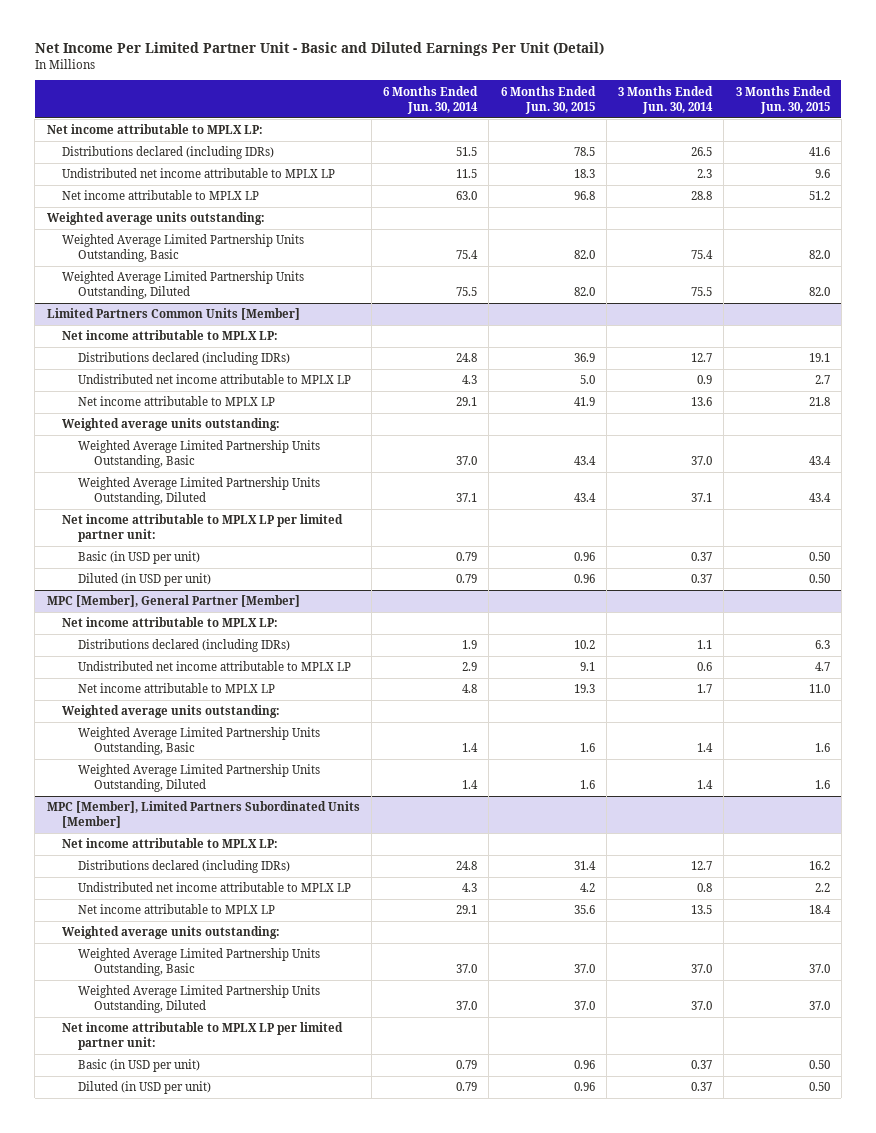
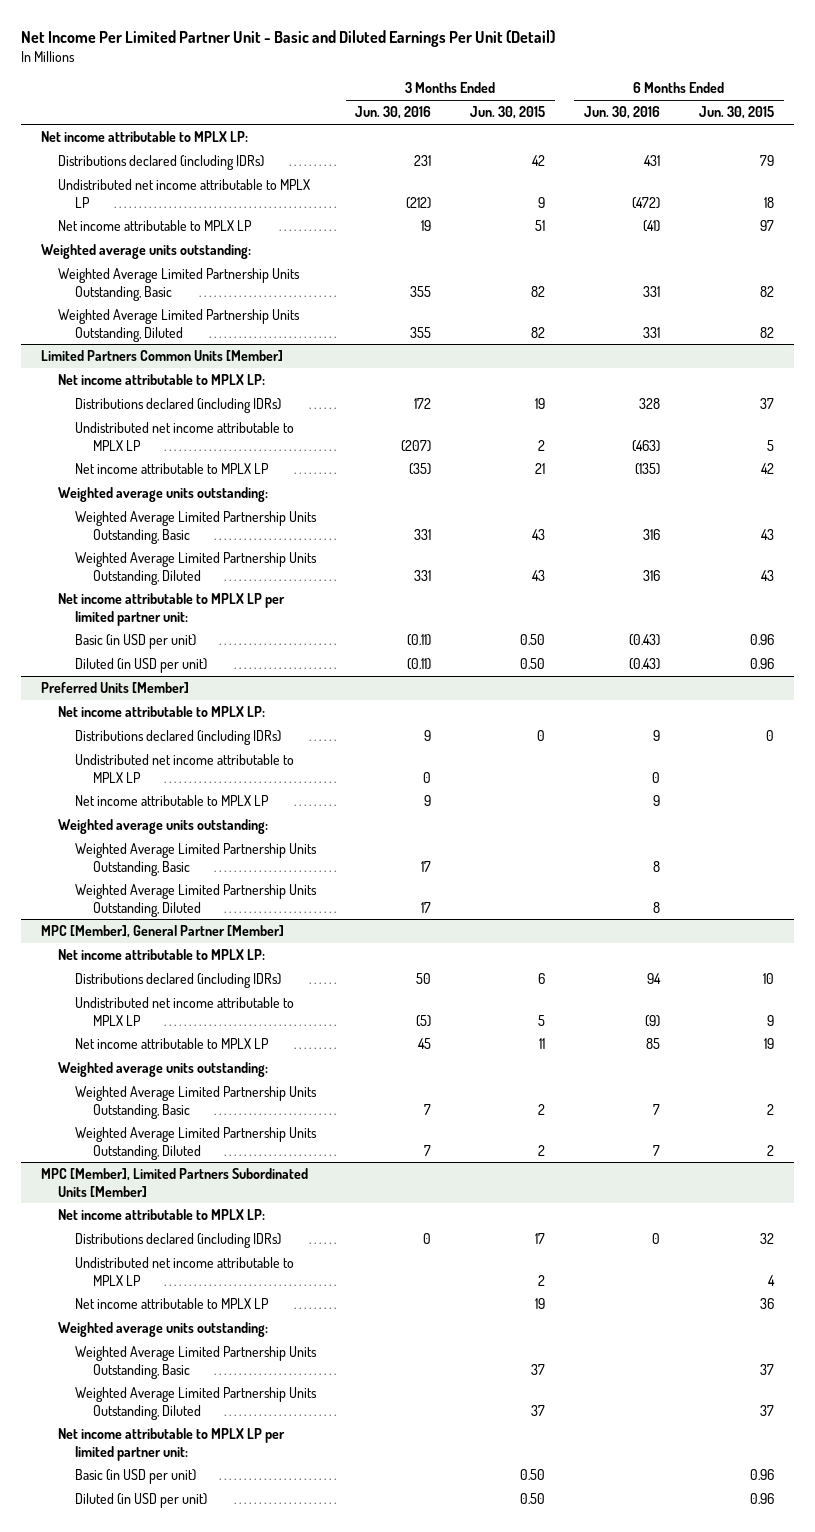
- | 6 Months Ended Jun. 30, 2014 | 6 Months Ended Jun. 30, 2015 | 3 Months Ended Jun. 30, 2014 | 3 Months Ended Jun. 30, 2015
+ | 3 Months Ended Jun. 30, 2016 | 3 Months Ended Jun. 30, 2015 | 6 Months Ended Jun. 30, 2016 | 6 Months Ended Jun. 30, 2015
- Distributions declared (including IDRs) | 51.5 | 78.5 | 26.5 | 41.6
- Undistributed net income attributable to MPLX LP | 11.5 | 18.3 | 2.3 | 9.6
- Net income attributable to MPLX LP | 63.0 | 96.8 | 28.8 | 51.2
+ Distributions declared (including IDRs) | 231 | 42 | 431 | 79
+ Undistributed net income attributable to MPLX LP | (212) | 9 | (472) | 18
+ Net income attributable to MPLX LP | 19 | 51 | (41) | 97
- Weighted Average Limited Partnership Units Outstanding, Basic | 75.4 | 82.0 | 75.4 | 82.0
- Weighted Average Limited Partnership Units Outstanding, Diluted | 75.5 | 82.0 | 75.5 | 82.0
+ Weighted Average Limited Partnership Units Outstanding, Basic | 355 | 82 | 331 | 82
+ Weighted Average Limited Partnership Units Outstanding, Diluted | 355 | 82 | 331 | 82
@ Limited Partners Common Units [Member]
- Distributions declared (including IDRs) | 24.8 | 36.9 | 12.7 | 19.1
- Undistributed net income attributable to MPLX LP | 4.3 | 5.0 | 0.9 | 2.7
- Net income attributable to MPLX LP | 29.1 | 41.9 | 13.6 | 21.8
+ Distributions declared (including IDRs) | 172 | 19 | 328 | 37
+ Undistributed net income attributable to MPLX LP | (207) | 2 | (463) | 5
+ Net income attributable to MPLX LP | (35) | 21 | (135) | 42
- Weighted Average Limited Partnership Units Outstanding, Basic | 37.0 | 43.4 | 37.0 | 43.4
- Weighted Average Limited Partnership Units Outstanding, Diluted | 37.1 | 43.4 | 37.1 | 43.4
+ Weighted Average Limited Partnership Units Outstanding, Basic | 331 | 43 | 316 | 43
+ Weighted Average Limited Partnership Units Outstanding, Diluted | 331 | 43 | 316 | 43
+ Preferred Units [Member]
+ Net income attributable to MPLX LP:
+ Distributions declared (including IDRs) | 9 | 0 | 9 | 0
+ Undistributed net income attributable to MPLX LP | 0 | | 0 |
+ Net income attributable to MPLX LP | 9 | | 9 |
+ Weighted average units outstanding:
+ Weighted Average Limited Partnership Units Outstanding, Basic | 17 | | 8 |
+ Weighted Average Limited Partnership Units Outstanding, Diluted | 17 | | 8 |
@ MPC [Member], General Partner [Member]
- Distributions declared (including IDRs) | 1.9 | 10.2 | 1.1 | 6.3
- Undistributed net income attributable to MPLX LP | 2.9 | 9.1 | 0.6 | 4.7
- Net income attributable to MPLX LP | 4.8 | 19.3 | 1.7 | 11.0
+ Distributions declared (including IDRs) | 50 | 6 | 94 | 10
+ Undistributed net income attributable to MPLX LP | (5) | 5 | (9) | 9
+ Net income attributable to MPLX LP | 45 | 11 | 85 | 19
- Weighted Average Limited Partnership Units Outstanding, Basic | 1.4 | 1.6 | 1.4 | 1.6
- Weighted Average Limited Partnership Units Outstanding, Diluted | 1.4 | 1.6 | 1.4 | 1.6
+ Weighted Average Limited Partnership Units Outstanding, Basic | 7 | 2 | 7 | 2
+ Weighted Average Limited Partnership Units Outstanding, Diluted | 7 | 2 | 7 | 2
@ MPC [Member], Limited Partners Subordinated Units [Member]
- Distributions declared (including IDRs) | 24.8 | 31.4 | 12.7 | 16.2
- Undistributed net income attributable to MPLX LP | 4.3 | 4.2 | 0.8 | 2.2
- Net income attributable to MPLX LP | 29.1 | 35.6 | 13.5 | 18.4
+ Distributions declared (including IDRs) | 0 | 17 | 0 | 32
+ Undistributed net income attributable to MPLX LP | | 2 | | 4
+ Net income attributable to MPLX LP | | 19 | | 36
- Weighted Average Limited Partnership Units Outstanding, Basic | 37.0 | 37.0 | 37.0 | 37.0
- Weighted Average Limited Partnership Units Outstanding, Diluted | 37.0 | 37.0 | 37.0 | 37.0
+ Weighted Average Limited Partnership Units Outstanding, Basic | | 37 | | 37
+ Weighted Average Limited Partnership Units Outstanding, Diluted | | 37 | | 37

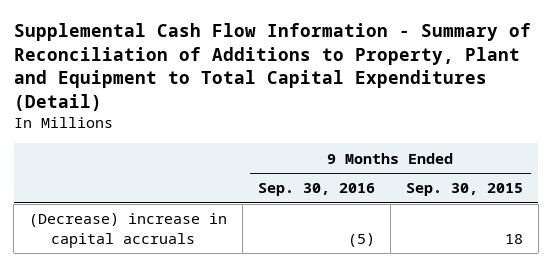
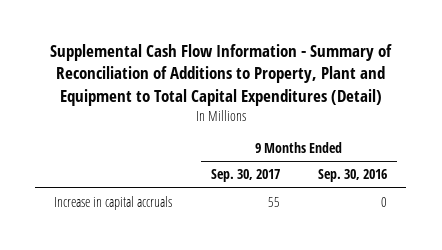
- | 9 Months Ended Sep. 30, 2016 | 9 Months Ended Sep. 30, 2015
+ | 9 Months Ended Sep. 30, 2017 | 9 Months Ended Sep. 30, 2016
- (Decrease) increase in capital accruals | (5) | 18
+ Increase in capital accruals | 55 | 0

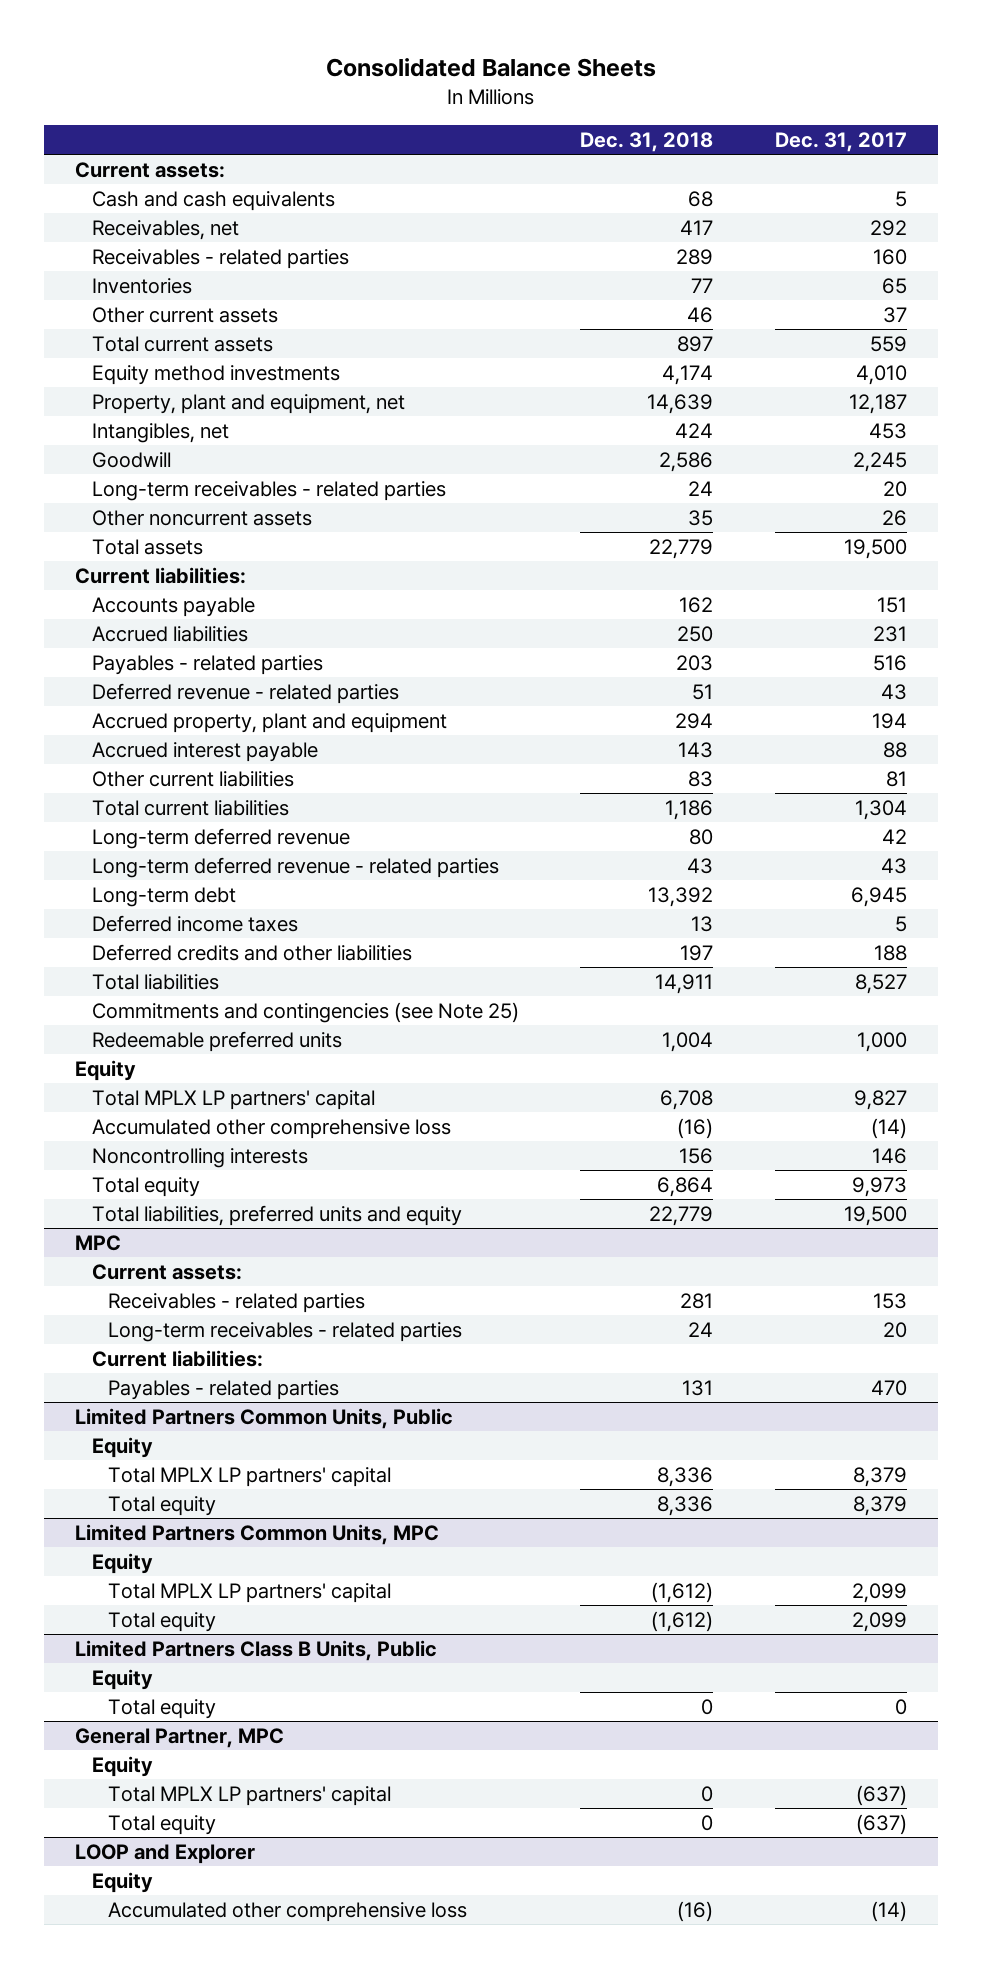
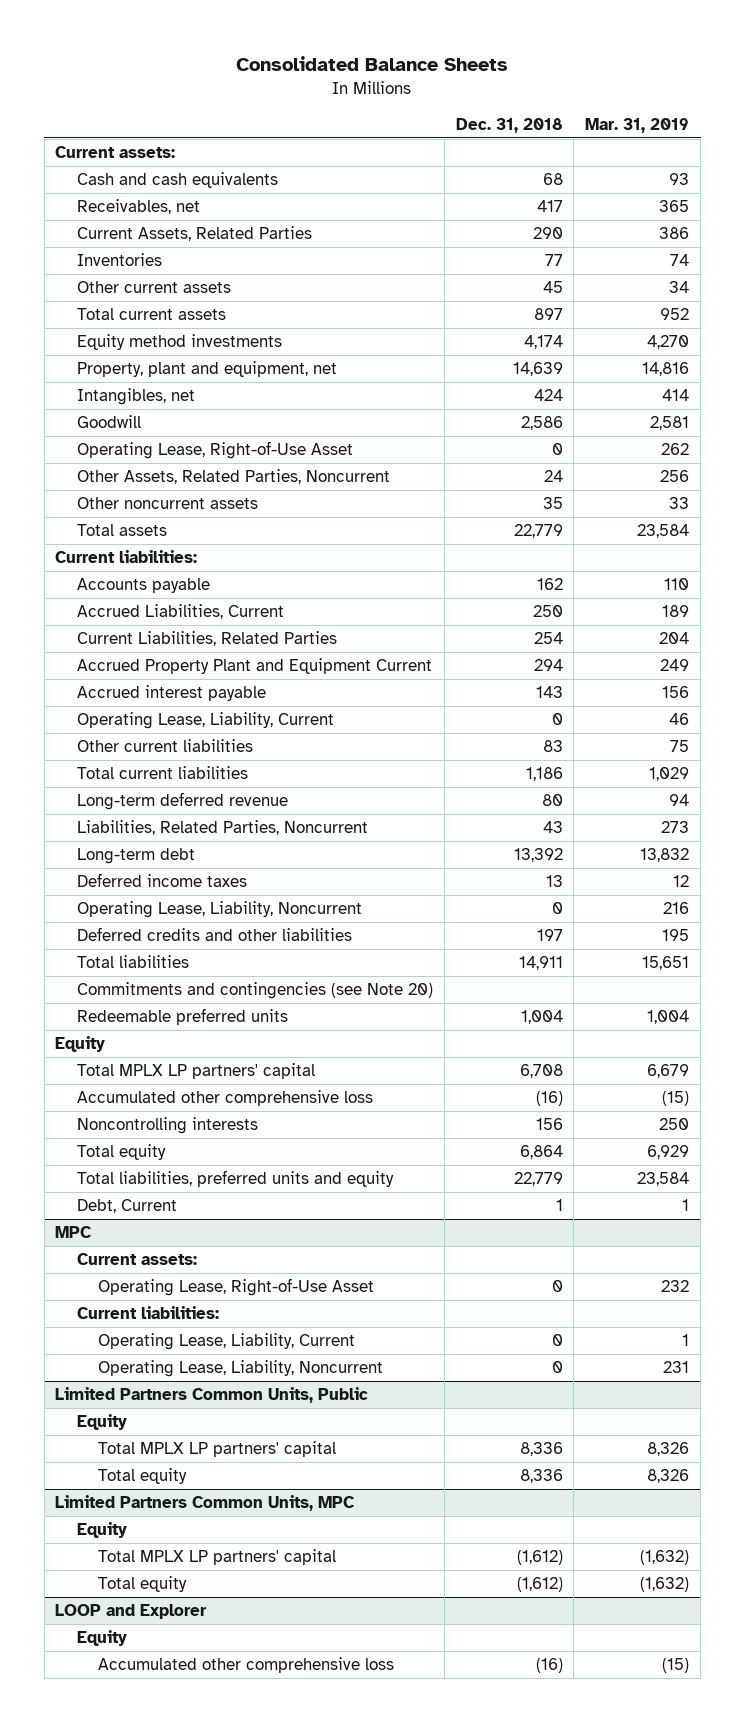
- | Dec. 31, 2018 | Dec. 31, 2017
+ | Dec. 31, 2018 | Mar. 31, 2019
- Receivables - related parties | 289 | 160
+ Current Assets, Related Parties | 290 | 386
- Other current assets | 46 | 37
+ Other current assets | 45 | 34
- Long-term receivables - related parties | 24 | 20
+ Operating Lease, Right-of-Use Asset | 0 | 262
+ Other Assets, Related Parties, Noncurrent | 24 | 256
- Accrued liabilities | 250 | 231
- Payables - related parties | 203 | 516
- Deferred revenue - related parties | 51 | 43
- Accrued property, plant and equipment | 294 | 194
+ Accrued Liabilities, Current | 250 | 189
+ Current Liabilities, Related Parties | 254 | 204
+ Accrued Property Plant and Equipment Current | 294 | 249
+ Operating Lease, Liability, Current | 0 | 46
- Long-term deferred revenue - related parties | 43 | 43
+ Liabilities, Related Parties, Noncurrent | 43 | 273
+ Operating Lease, Liability, Noncurrent | 0 | 216
- Commitments and contingencies (see Note 25)
+ Commitments and contingencies (see Note 20)
+ Debt, Current | 1 | 1
@ MPC
- Receivables - related parties | 281 | 153
- Long-term receivables - related parties | 24 | 20
+ Operating Lease, Right-of-Use Asset | 0 | 232
- Payables - related parties | 131 | 470
+ Operating Lease, Liability, Current | 0 | 1
+ Operating Lease, Liability, Noncurrent | 0 | 231
- Limited Partners Class B Units, Public
- Equity
- Total equity | 0 | 0
- General Partner, MPC
- Equity
- Total MPLX LP partners' capital | 0 | (637)
- Total equity | 0 | (637)

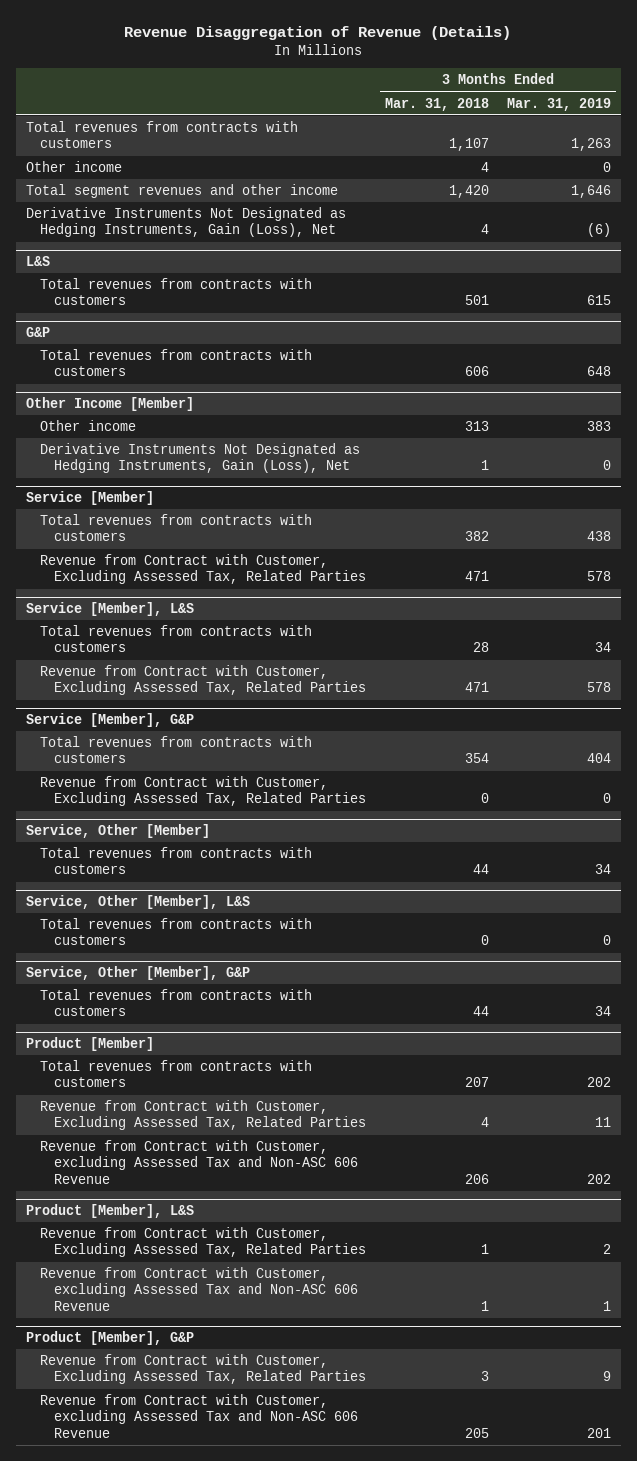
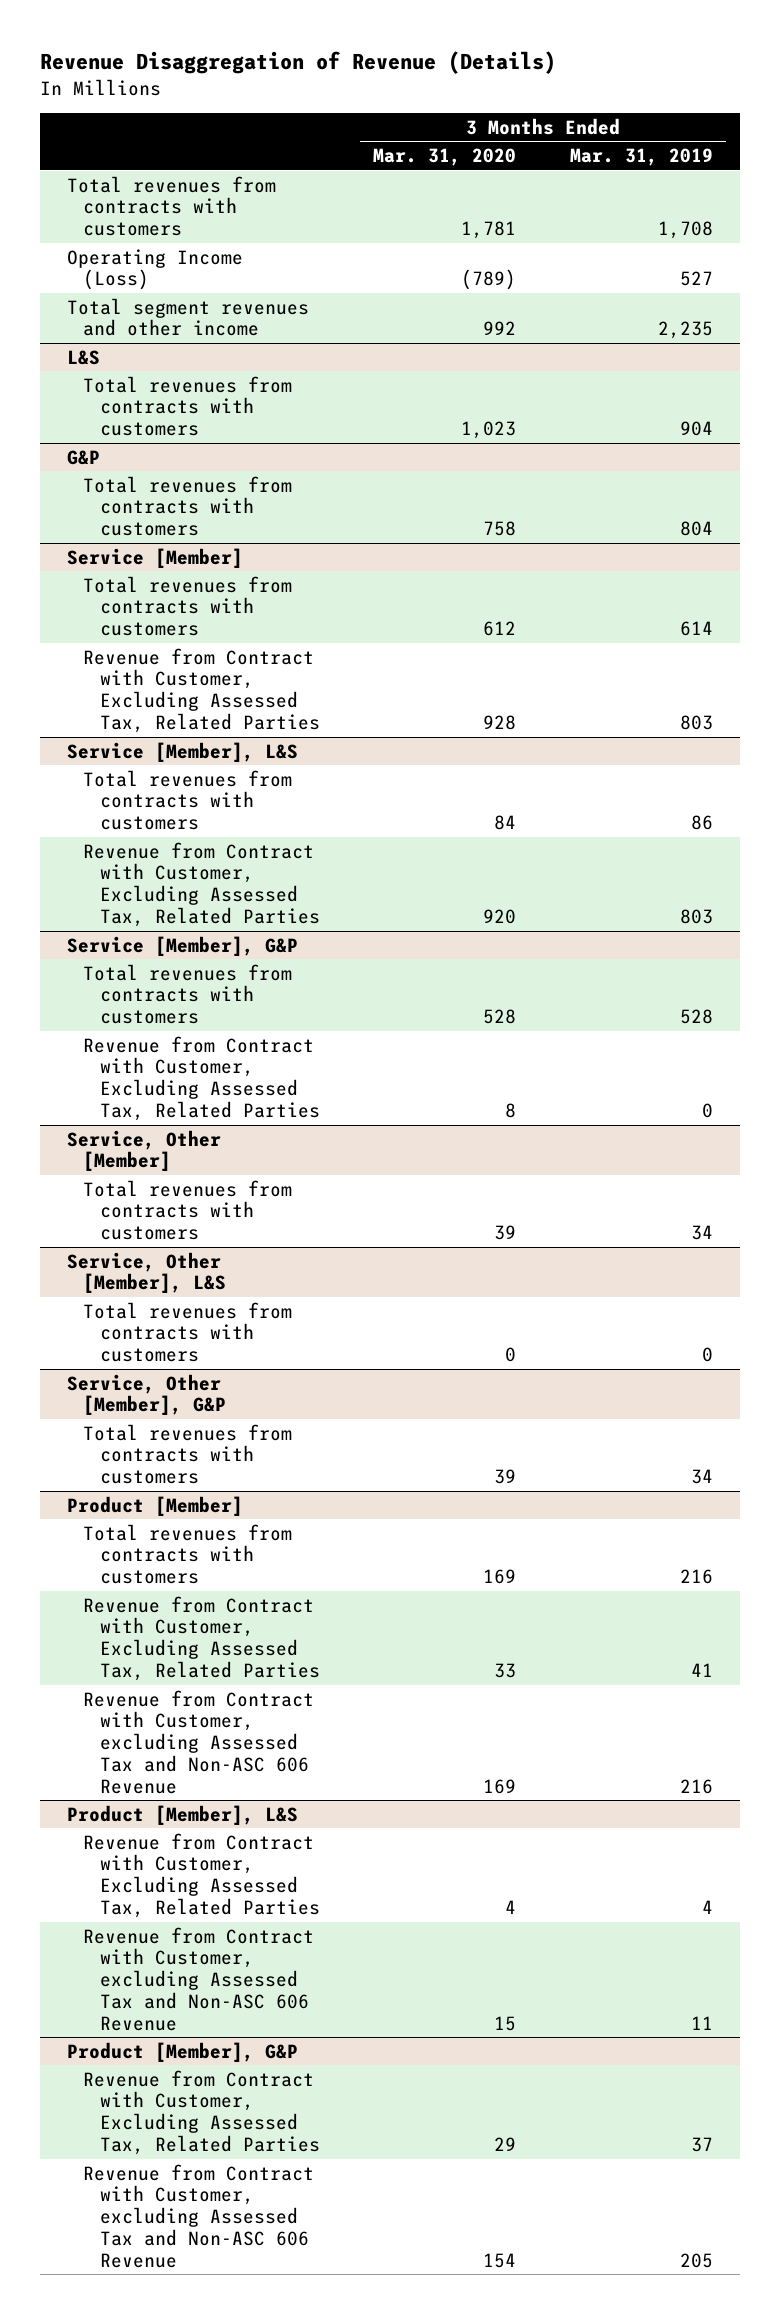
- | 3 Months Ended Mar. 31, 2018 | 3 Months Ended Mar. 31, 2019
+ | 3 Months Ended Mar. 31, 2020 | 3 Months Ended Mar. 31, 2019
- Total revenues from contracts with customers | 1,107 | 1,263
- Other income | 4 | 0
- Total segment revenues and other income | 1,420 | 1,646
- Derivative Instruments Not Designated as Hedging Instruments, Gain (Loss), Net | 4 | (6)
+ Total revenues from contracts with customers | 1,781 | 1,708
+ Operating Income (Loss) | (789) | 527
+ Total segment revenues and other income | 992 | 2,235
@ L&S
- Total revenues from contracts with customers | 501 | 615
+ Total revenues from contracts with customers | 1,023 | 904
@ G&P
- Total revenues from contracts with customers | 606 | 648
- Other Income [Member]
- Other income | 313 | 383
- Derivative Instruments Not Designated as Hedging Instruments, Gain (Loss), Net | 1 | 0
@ G&P
+ Total revenues from contracts with customers | 758 | 804
@ Service [Member]
- Total revenues from contracts with customers | 382 | 438
- Revenue from Contract with Customer, Excluding Assessed Tax, Related Parties | 471 | 578
+ Total revenues from contracts with customers | 612 | 614
+ Revenue from Contract with Customer, Excluding Assessed Tax, Related Parties | 928 | 803
@ Service [Member], L&S
- Total revenues from contracts with customers | 28 | 34
- Revenue from Contract with Customer, Excluding Assessed Tax, Related Parties | 471 | 578
+ Total revenues from contracts with customers | 84 | 86
+ Revenue from Contract with Customer, Excluding Assessed Tax, Related Parties | 920 | 803
@ Service [Member], G&P
- Total revenues from contracts with customers | 354 | 404
+ Total revenues from contracts with customers | 528 | 528
@ Product [Member]
- Total revenues from contracts with customers | 207 | 202
- Revenue from Contract with Customer, Excluding Assessed Tax, Related Parties | 4 | 11
- Revenue from Contract with Customer, excluding Assessed Tax and Non-ASC 606 Revenue | 206 | 202
+ Total revenues from contracts with customers | 169 | 216
+ Revenue from Contract with Customer, Excluding Assessed Tax, Related Parties | 33 | 41
+ Revenue from Contract with Customer, excluding Assessed Tax and Non-ASC 606 Revenue | 169 | 216
@ Product [Member], L&S
- Revenue from Contract with Customer, Excluding Assessed Tax, Related Parties | 1 | 2
- Revenue from Contract with Customer, excluding Assessed Tax and Non-ASC 606 Revenue | 1 | 1
+ Revenue from Contract with Customer, Excluding Assessed Tax, Related Parties | 4 | 4
+ Revenue from Contract with Customer, excluding Assessed Tax and Non-ASC 606 Revenue | 15 | 11
@ Product [Member], G&P
- Revenue from Contract with Customer, Excluding Assessed Tax, Related Parties | 3 | 9
- Revenue from Contract with Customer, excluding Assessed Tax and Non-ASC 606 Revenue | 205 | 201
+ Revenue from Contract with Customer, Excluding Assessed Tax, Related Parties | 29 | 37
+ Revenue from Contract with Customer, excluding Assessed Tax and Non-ASC 606 Revenue | 154 | 205

